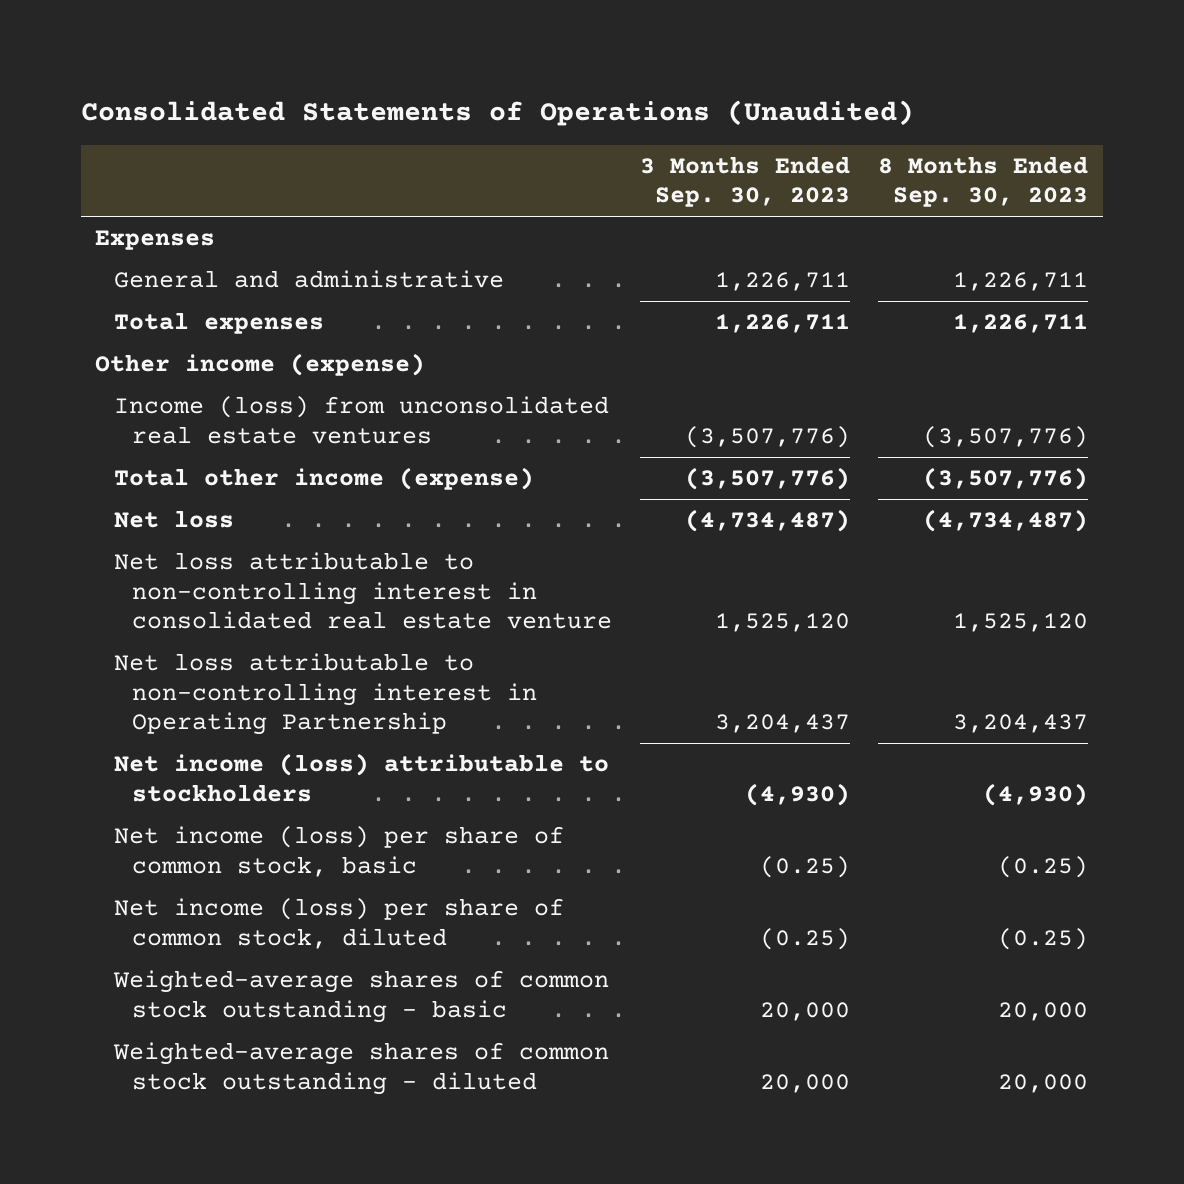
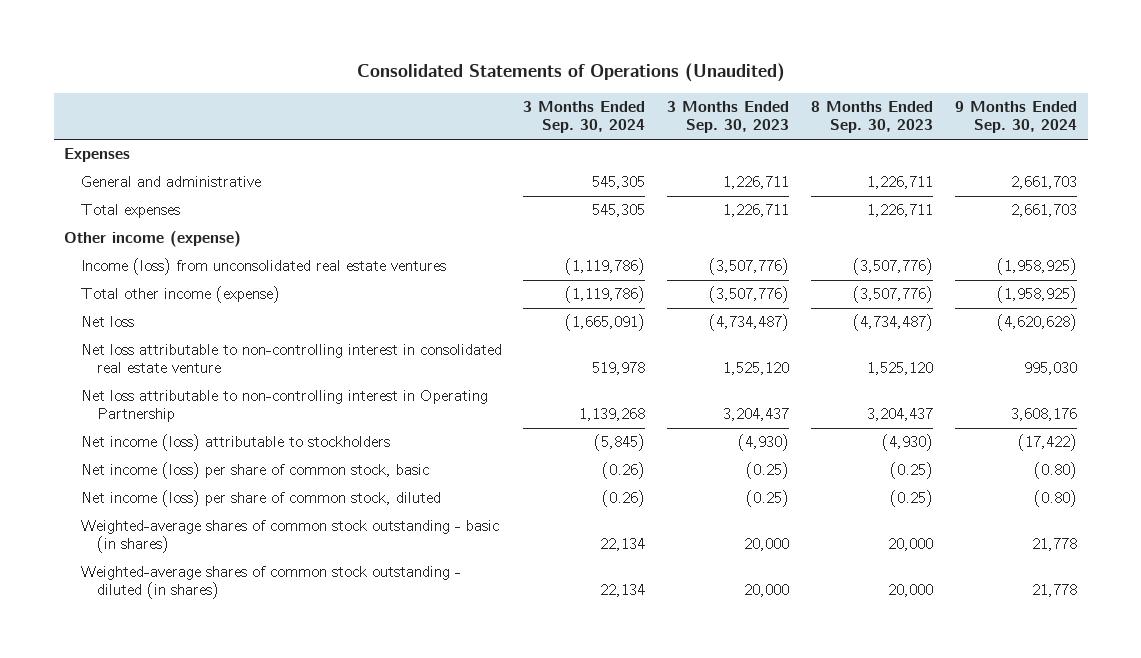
- | 3 Months Ended Sep. 30, 2023 | 8 Months Ended Sep. 30, 2023
+ | 3 Months Ended Sep. 30, 2024 | 3 Months Ended Sep. 30, 2023 | 8 Months Ended Sep. 30, 2023 | 9 Months Ended Sep. 30, 2024
- Weighted-average shares of common stock outstanding - basic | 20,000 | 20,000
- Weighted-average shares of common stock outstanding - diluted | 20,000 | 20,000
+ Weighted-average shares of common stock outstanding - basic (in shares) | 22,134 | 20,000 | 20,000 | 21,778
+ Weighted-average shares of common stock outstanding - diluted (in shares) | 22,134 | 20,000 | 20,000 | 21,778

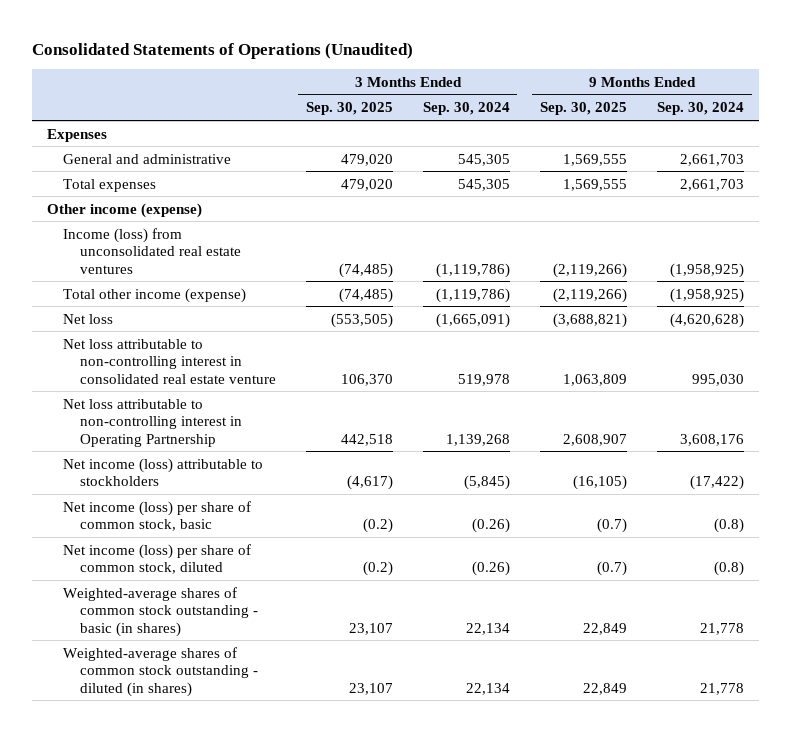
- | 3 Months Ended Sep. 30, 2024 | 3 Months Ended Sep. 30, 2023 | 8 Months Ended Sep. 30, 2023 | 9 Months Ended Sep. 30, 2024
+ | 3 Months Ended Sep. 30, 2025 | 3 Months Ended Sep. 30, 2024 | 9 Months Ended Sep. 30, 2025 | 9 Months Ended Sep. 30, 2024
- Net income (loss) per share of common stock, basic | (0.26) | (0.25) | (0.25) | (0.80)
- Net income (loss) per share of common stock, diluted | (0.26) | (0.25) | (0.25) | (0.80)
+ Net income (loss) per share of common stock, basic | (0.2) | (0.26) | (0.7) | (0.8)
+ Net income (loss) per share of common stock, diluted | (0.2) | (0.26) | (0.7) | (0.8)

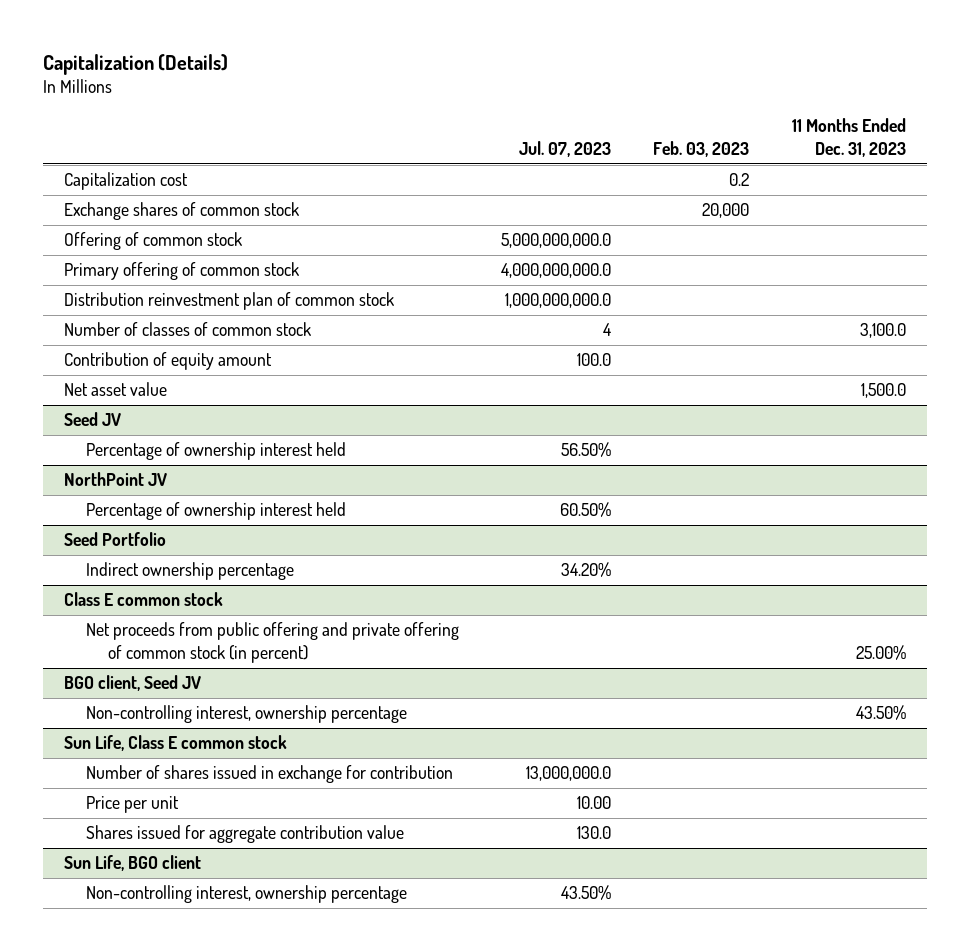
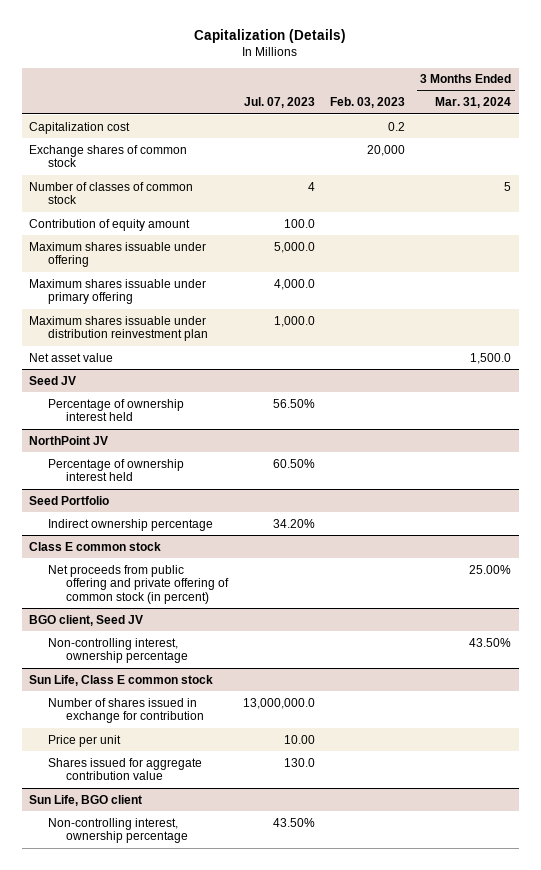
- | Jul. 07, 2023 | Feb. 03, 2023 | 11 Months Ended Dec. 31, 2023
+ | Jul. 07, 2023 | Feb. 03, 2023 | 3 Months Ended Mar. 31, 2024
- Offering of common stock | 5,000,000,000.0 | |
- Primary offering of common stock | 4,000,000,000.0 | |
- Distribution reinvestment plan of common stock | 1,000,000,000.0 | |
+ Maximum shares issuable under offering | 5,000.0 | |
+ Maximum shares issuable under primary offering | 4,000.0 | |
+ Maximum shares issuable under distribution reinvestment plan | 1,000.0 | |

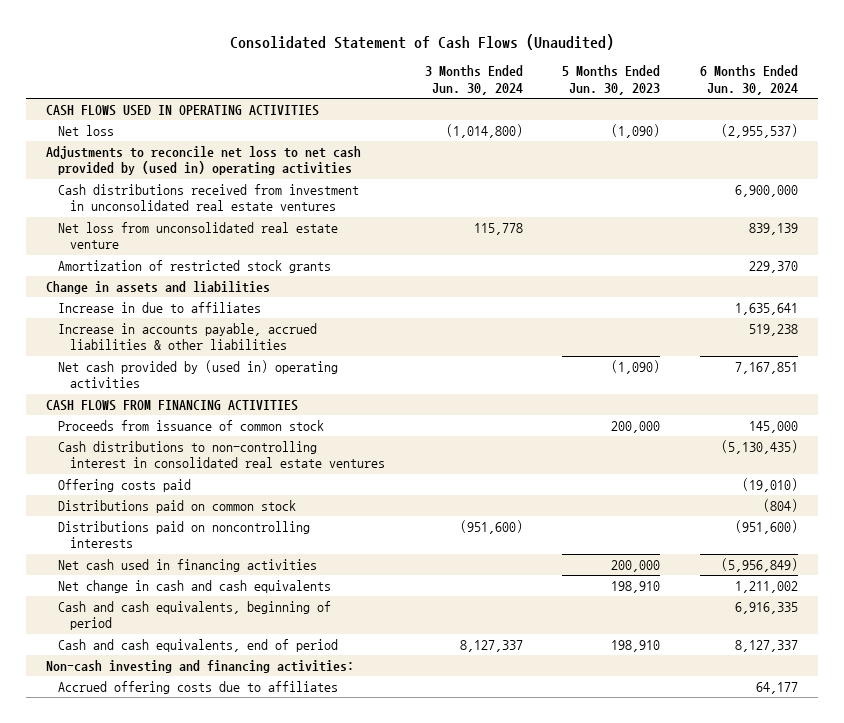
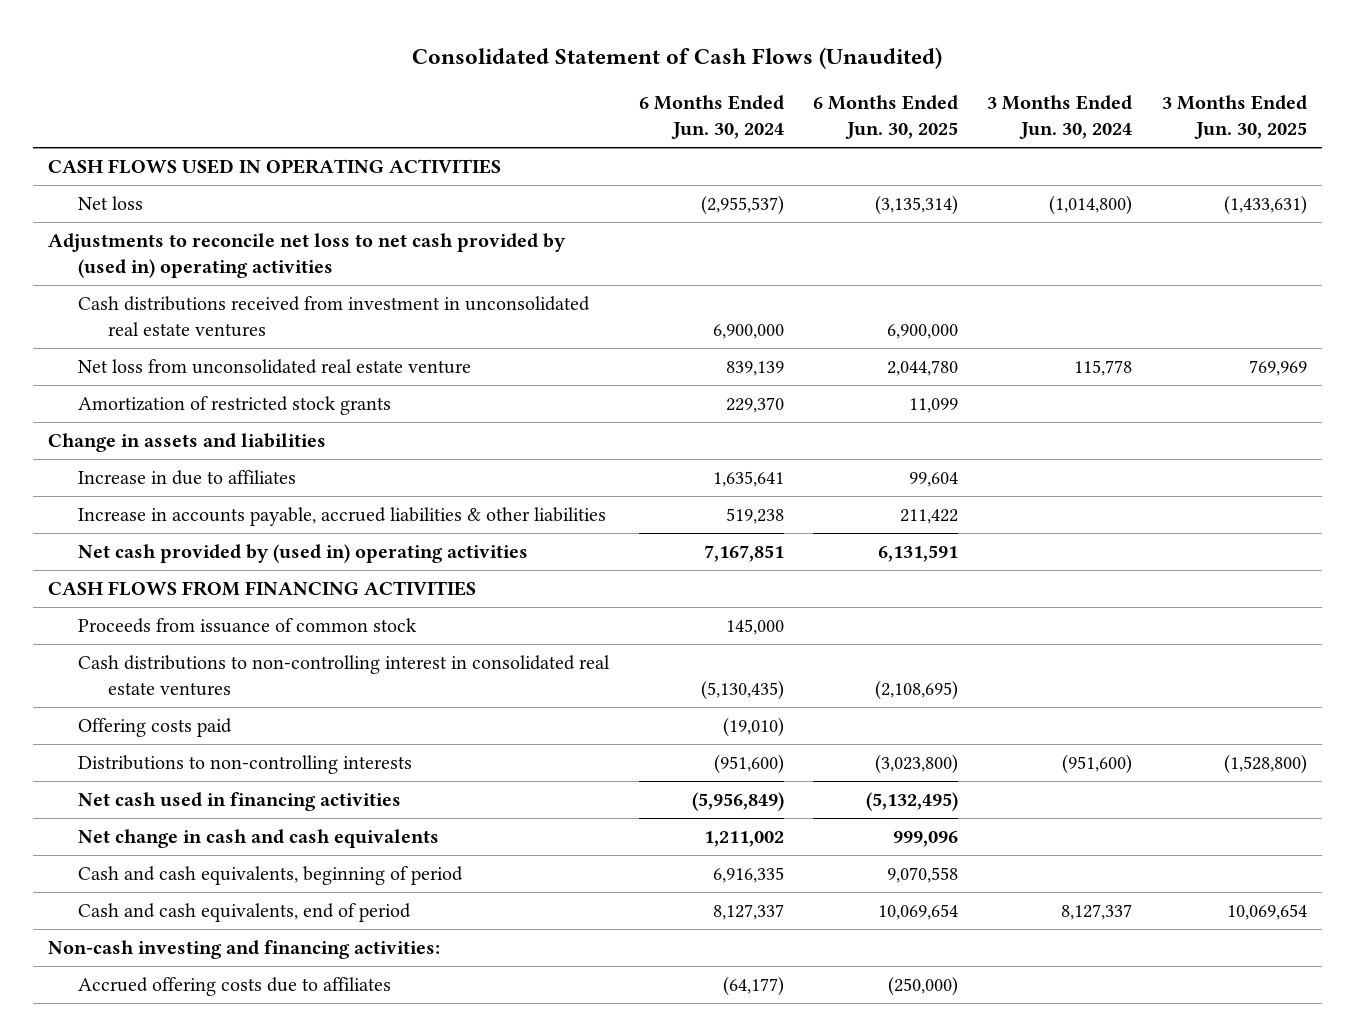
- | 3 Months Ended Jun. 30, 2024 | 5 Months Ended Jun. 30, 2023 | 6 Months Ended Jun. 30, 2024
+ | 6 Months Ended Jun. 30, 2024 | 6 Months Ended Jun. 30, 2025 | 3 Months Ended Jun. 30, 2024 | 3 Months Ended Jun. 30, 2025
- Distributions paid on common stock | | | (804)
- Distributions paid on noncontrolling interests | (951,600) | | (951,600)
+ Distributions to non-controlling interests | (951,600) | (3,023,800) | (951,600) | (1,528,800)
- Accrued offering costs due to affiliates | | | 64,177
+ Accrued offering costs due to affiliates | (64,177) | (250,000) | |

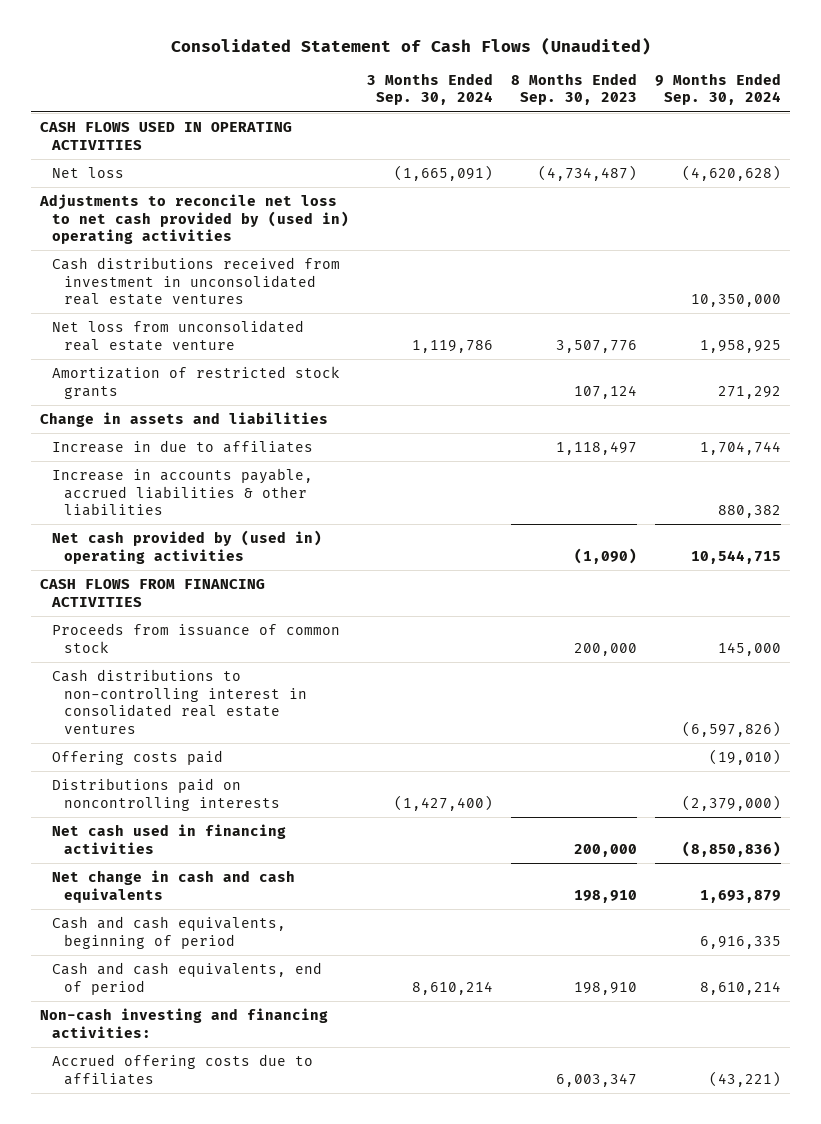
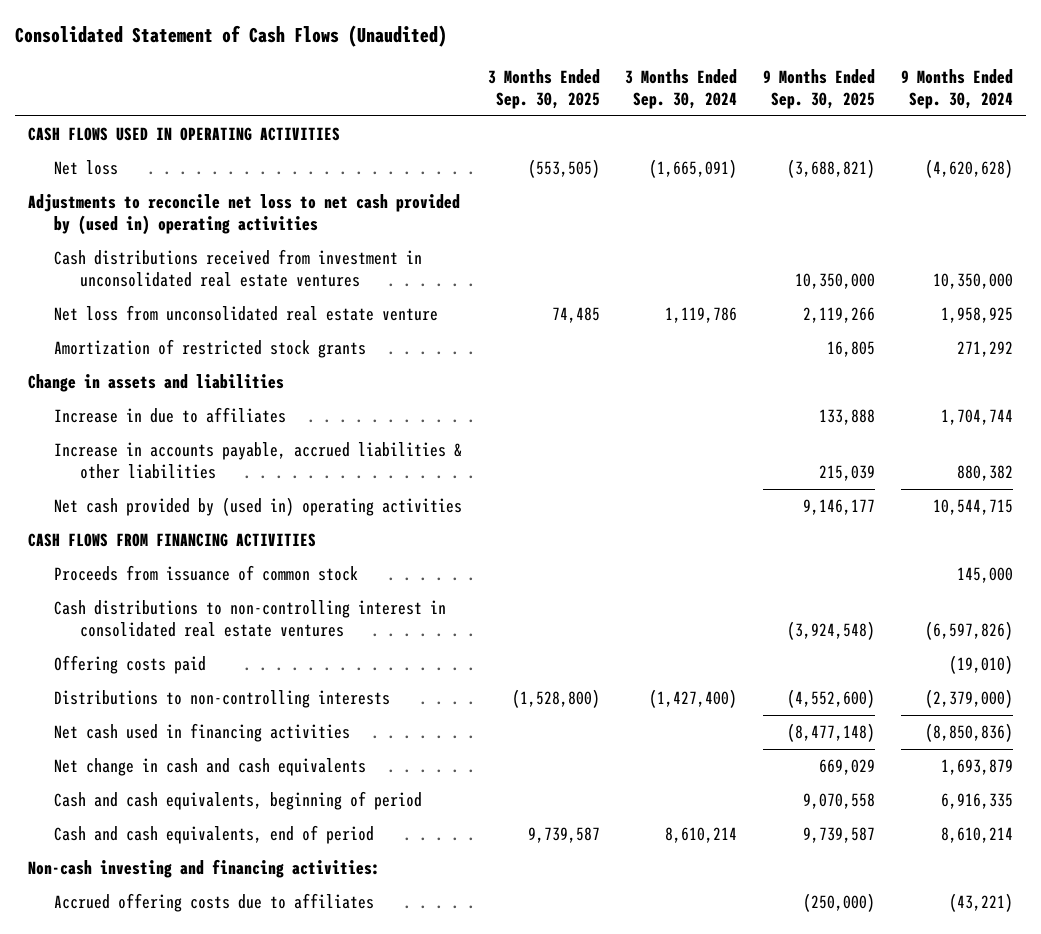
- | 3 Months Ended Sep. 30, 2024 | 8 Months Ended Sep. 30, 2023 | 9 Months Ended Sep. 30, 2024
+ | 3 Months Ended Sep. 30, 2025 | 3 Months Ended Sep. 30, 2024 | 9 Months Ended Sep. 30, 2025 | 9 Months Ended Sep. 30, 2024
- Distributions paid on noncontrolling interests | (1,427,400) | | (2,379,000)
+ Distributions to non-controlling interests | (1,528,800) | (1,427,400) | (4,552,600) | (2,379,000)

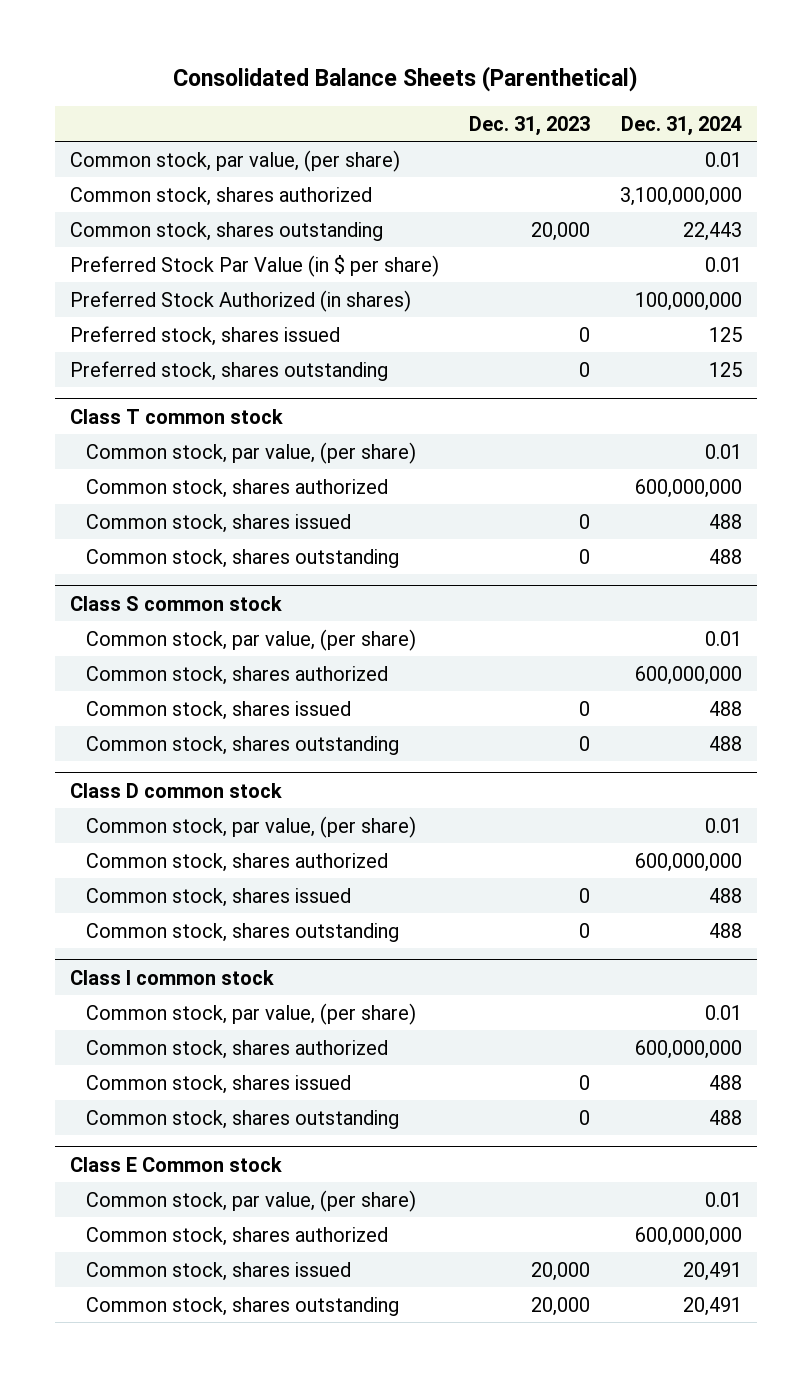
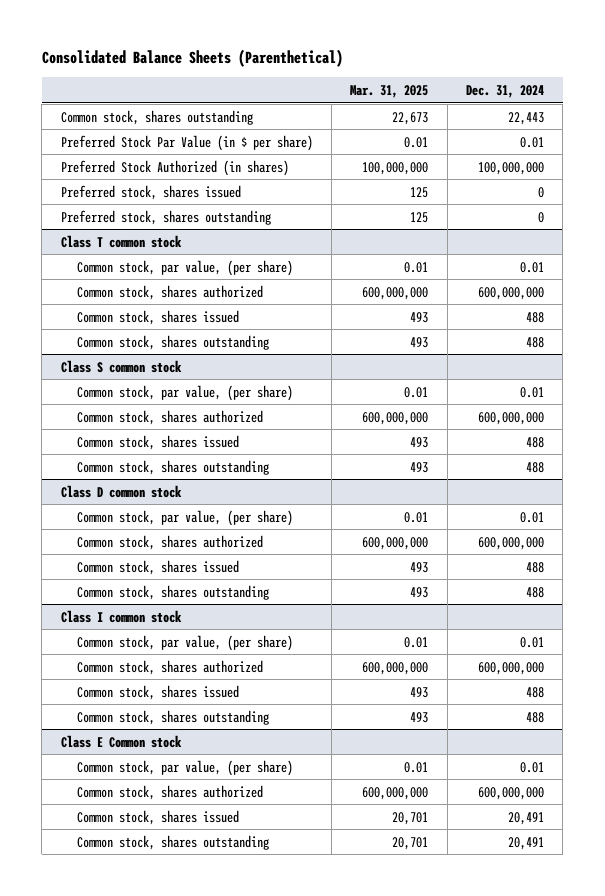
- | Dec. 31, 2023 | Dec. 31, 2024
+ | Mar. 31, 2025 | Dec. 31, 2024
- Common stock, par value, (per share) | | 0.01
- Common stock, shares authorized | | 3,100,000,000
- Preferred stock, shares issued | 0 | 125
- Preferred stock, shares outstanding | 0 | 125
+ Preferred stock, shares issued | 125 | 0
+ Preferred stock, shares outstanding | 125 | 0

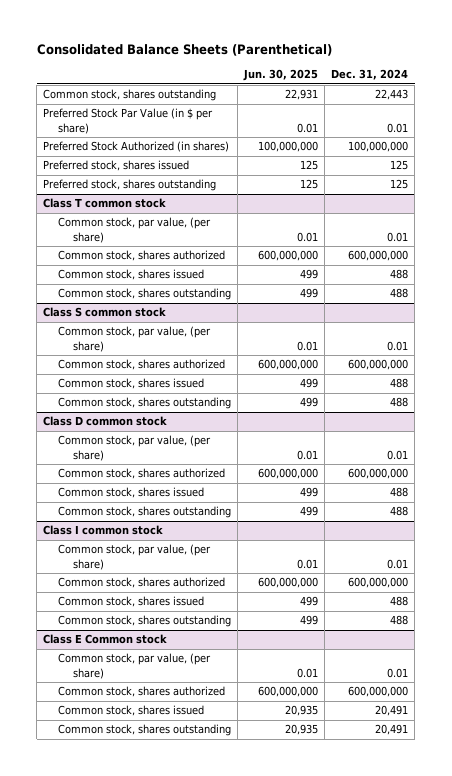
- | Mar. 31, 2025 | Dec. 31, 2024
+ | Jun. 30, 2025 | Dec. 31, 2024
- Preferred stock, shares issued | 125 | 0
- Preferred stock, shares outstanding | 125 | 0
+ Preferred stock, shares issued | 125 | 125
+ Preferred stock, shares outstanding | 125 | 125

